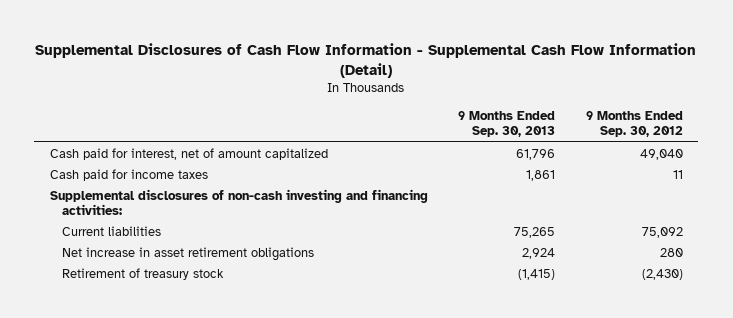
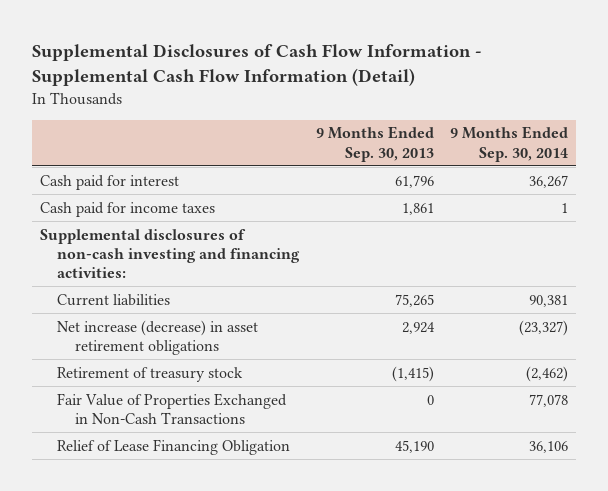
- | 9 Months Ended Sep. 30, 2013 | 9 Months Ended Sep. 30, 2012
+ | 9 Months Ended Sep. 30, 2013 | 9 Months Ended Sep. 30, 2014
- Cash paid for interest, net of amount capitalized | 61,796 | 49,040
+ Cash paid for interest | 61,796 | 36,267
- Net increase in asset retirement obligations | 2,924 | 280
+ Net increase (decrease) in asset retirement obligations | 2,924 | (23,327)
+ Fair Value of Properties Exchanged in Non-Cash Transactions | 0 | 77,078
+ Relief of Lease Financing Obligation | 45,190 | 36,106

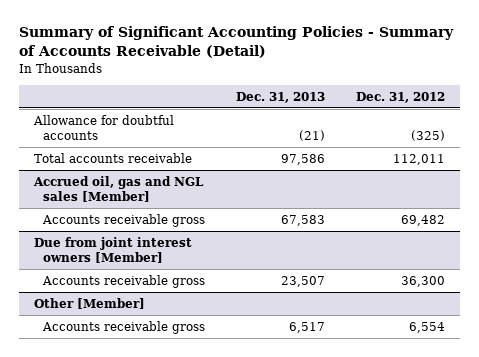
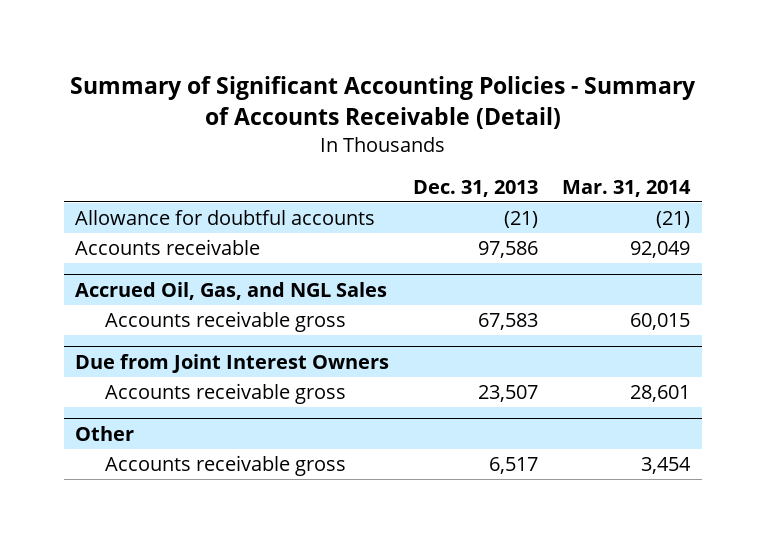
- | Dec. 31, 2013 | Dec. 31, 2012
+ | Dec. 31, 2013 | Mar. 31, 2014
- Total accounts receivable | 97,586 | 112,011
- Accrued oil, gas and NGL sales [Member]
+ Accounts receivable | 97,586 | 92,049
+ Accrued Oil, Gas, and NGL Sales
- Due from joint interest owners [Member]
+ Due from Joint Interest Owners
- Other [Member]
+ Other

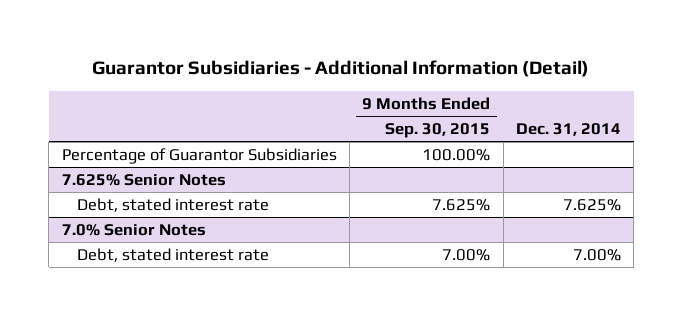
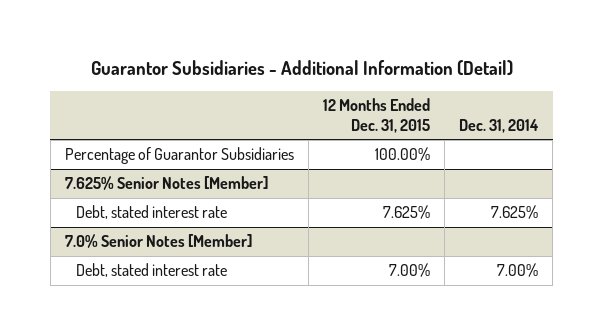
- | 9 Months Ended Sep. 30, 2015 | Dec. 31, 2014
+ | 12 Months Ended Dec. 31, 2015 | Dec. 31, 2014
- 7.625% Senior Notes
+ 7.625% Senior Notes [Member]
- 7.0% Senior Notes
+ 7.0% Senior Notes [Member]

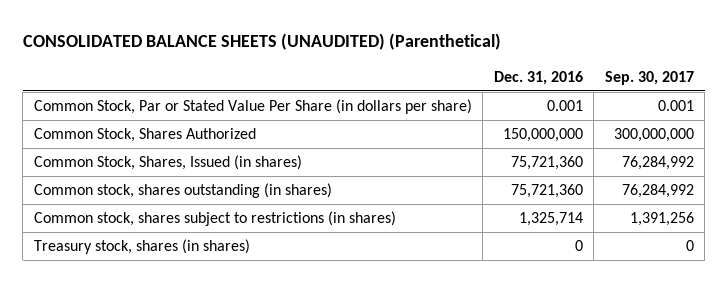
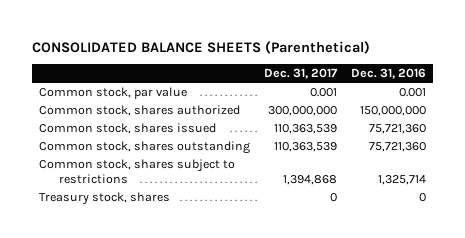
- CONSOLIDATED BALANCE SHEETS (UNAUDITED) (Parenthetical)
+ CONSOLIDATED BALANCE SHEETS (Parenthetical)
- | Dec. 31, 2016 | Sep. 30, 2017
+ | Dec. 31, 2017 | Dec. 31, 2016
- Common Stock, Par or Stated Value Per Share (in dollars per share) | 0.001 | 0.001
- Common Stock, Shares Authorized | 150,000,000 | 300,000,000
- Common Stock, Shares, Issued (in shares) | 75,721,360 | 76,284,992
- Common stock, shares outstanding (in shares) | 75,721,360 | 76,284,992
- Common stock, shares subject to restrictions (in shares) | 1,325,714 | 1,391,256
- Treasury stock, shares (in shares) | 0 | 0
+ Common stock, par value | 0.001 | 0.001
+ Common stock, shares authorized | 300,000,000 | 150,000,000
+ Common stock, shares issued | 110,363,539 | 75,721,360
+ Common stock, shares outstanding | 110,363,539 | 75,721,360
+ Common stock, shares subject to restrictions | 1,394,868 | 1,325,714
+ Treasury stock, shares | 0 | 0

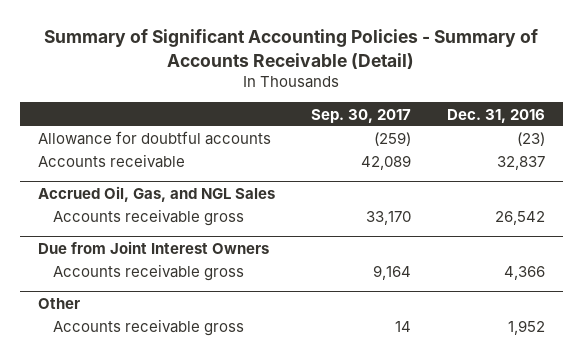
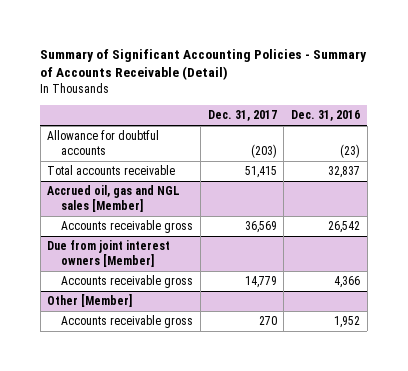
- | Sep. 30, 2017 | Dec. 31, 2016
+ | Dec. 31, 2017 | Dec. 31, 2016
- Accounts receivable | 42,089 | 32,837
- Accrued Oil, Gas, and NGL Sales
+ Total accounts receivable | 51,415 | 32,837
+ Accrued oil, gas and NGL sales [Member]
- Due from Joint Interest Owners
+ Due from joint interest owners [Member]
- Other
+ Other [Member]

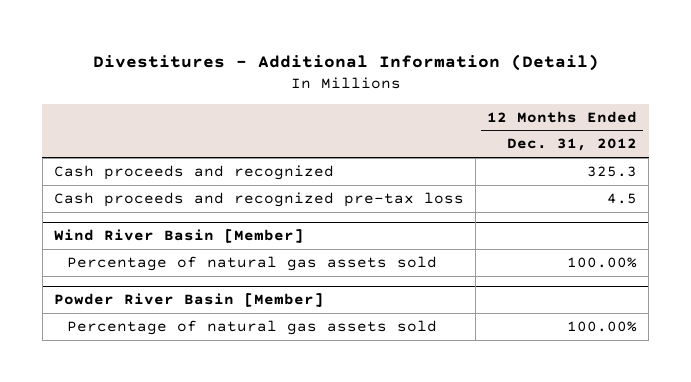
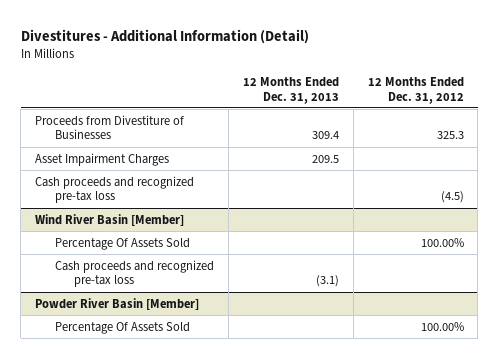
- | 12 Months Ended Dec. 31, 2012
+ | 12 Months Ended Dec. 31, 2013 | 12 Months Ended Dec. 31, 2012
- Cash proceeds and recognized | 325.3
- Cash proceeds and recognized pre-tax loss | 4.5
+ Proceeds from Divestiture of Businesses | 309.4 | 325.3
+ Asset Impairment Charges | 209.5 |
+ Cash proceeds and recognized pre-tax loss | | (4.5)
@ Wind River Basin [Member]
- Percentage of natural gas assets sold | 100.00%
+ Percentage Of Assets Sold | | 100.00%
+ Cash proceeds and recognized pre-tax loss | (3.1) |
@ Powder River Basin [Member]
- Percentage of natural gas assets sold | 100.00%
+ Percentage Of Assets Sold | | 100.00%

